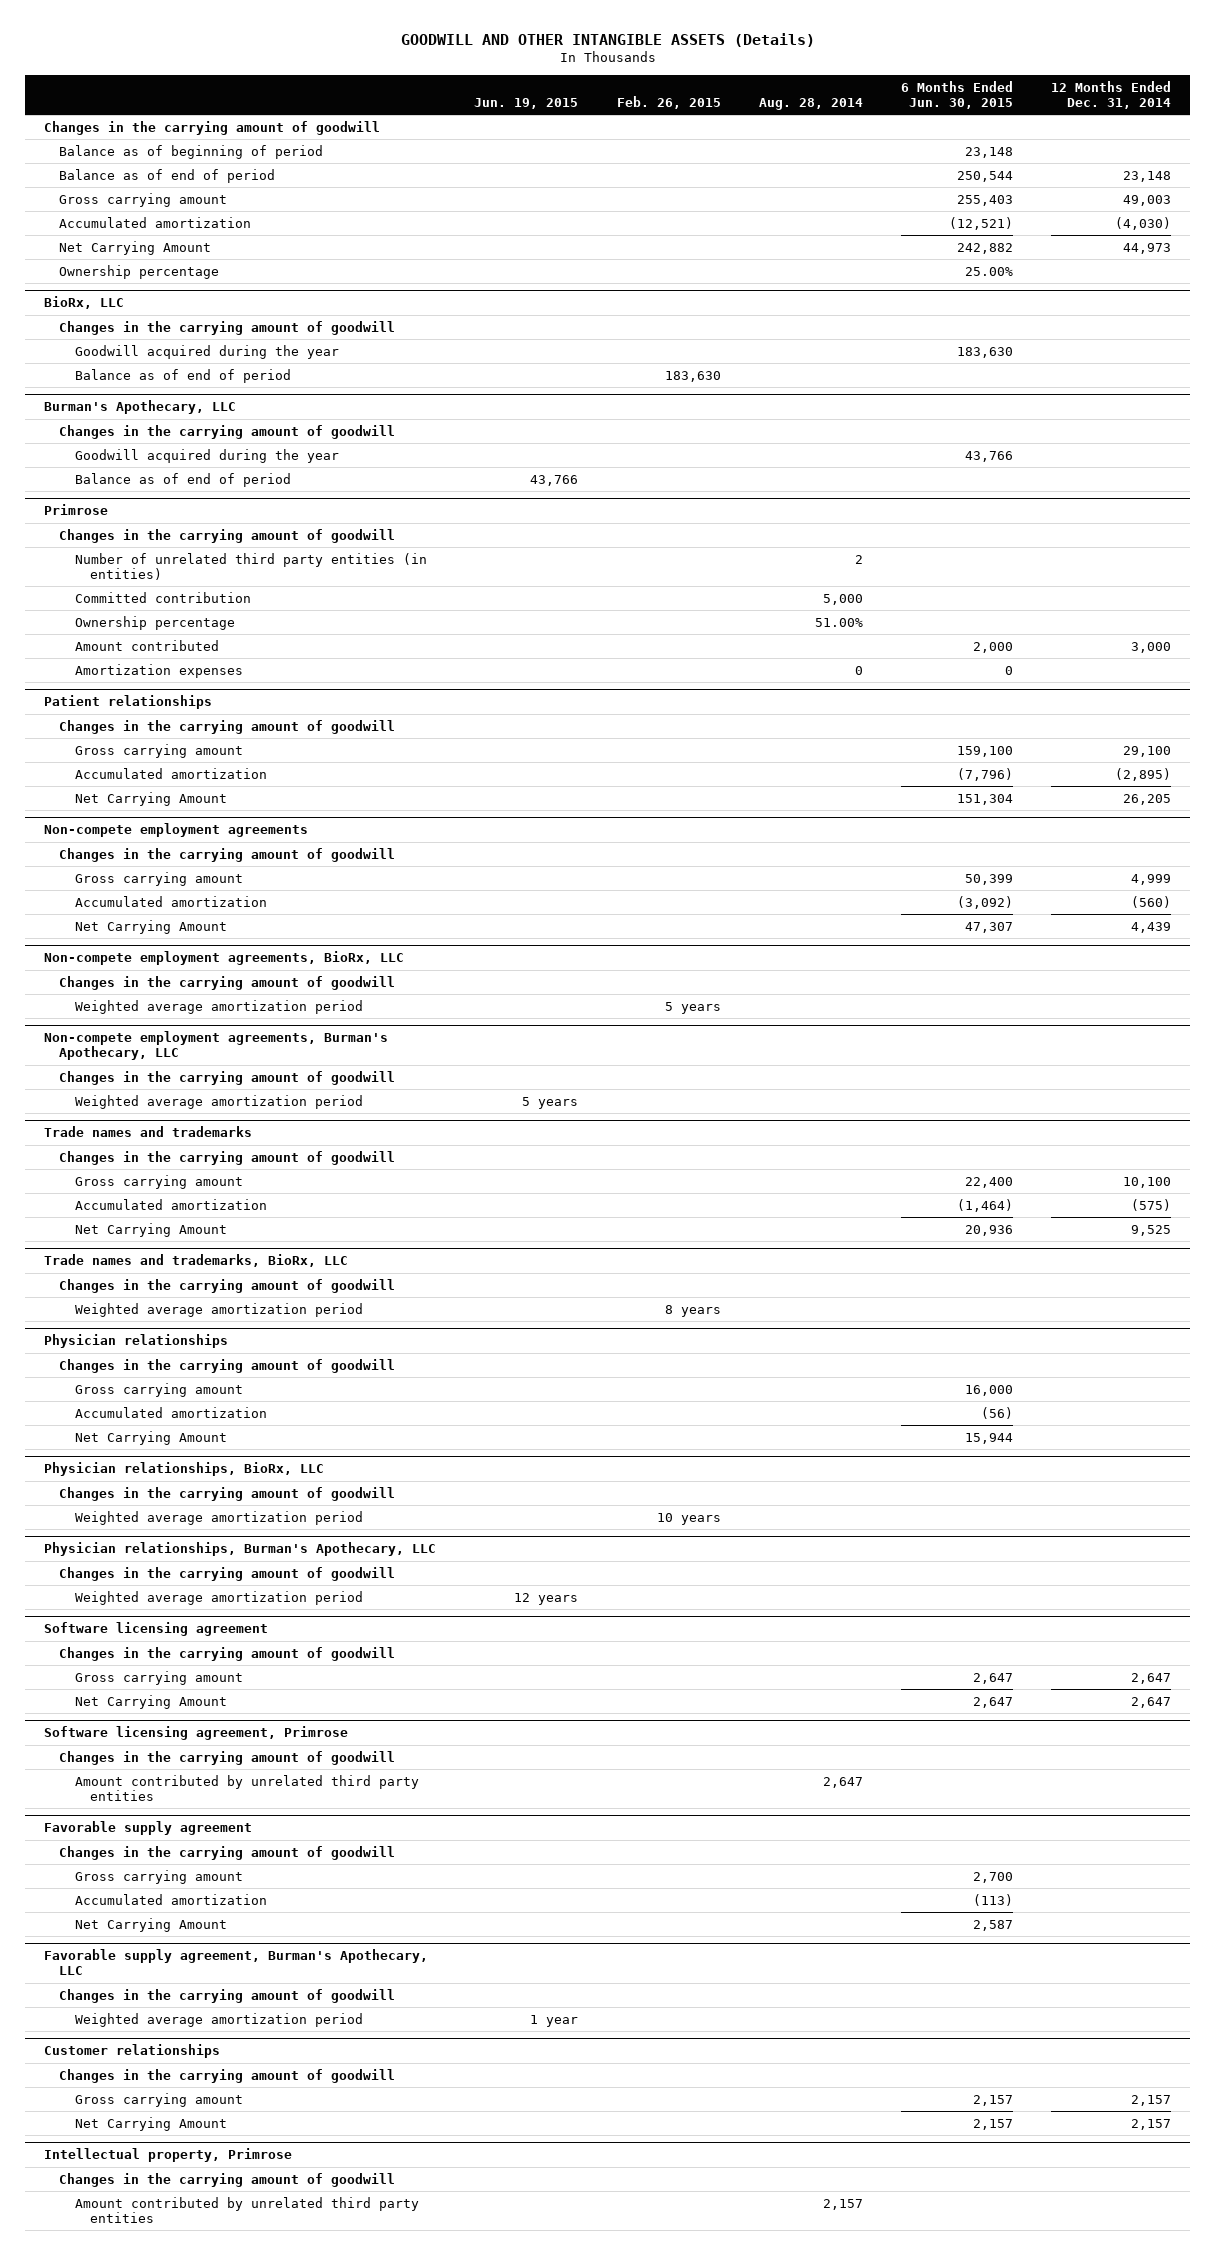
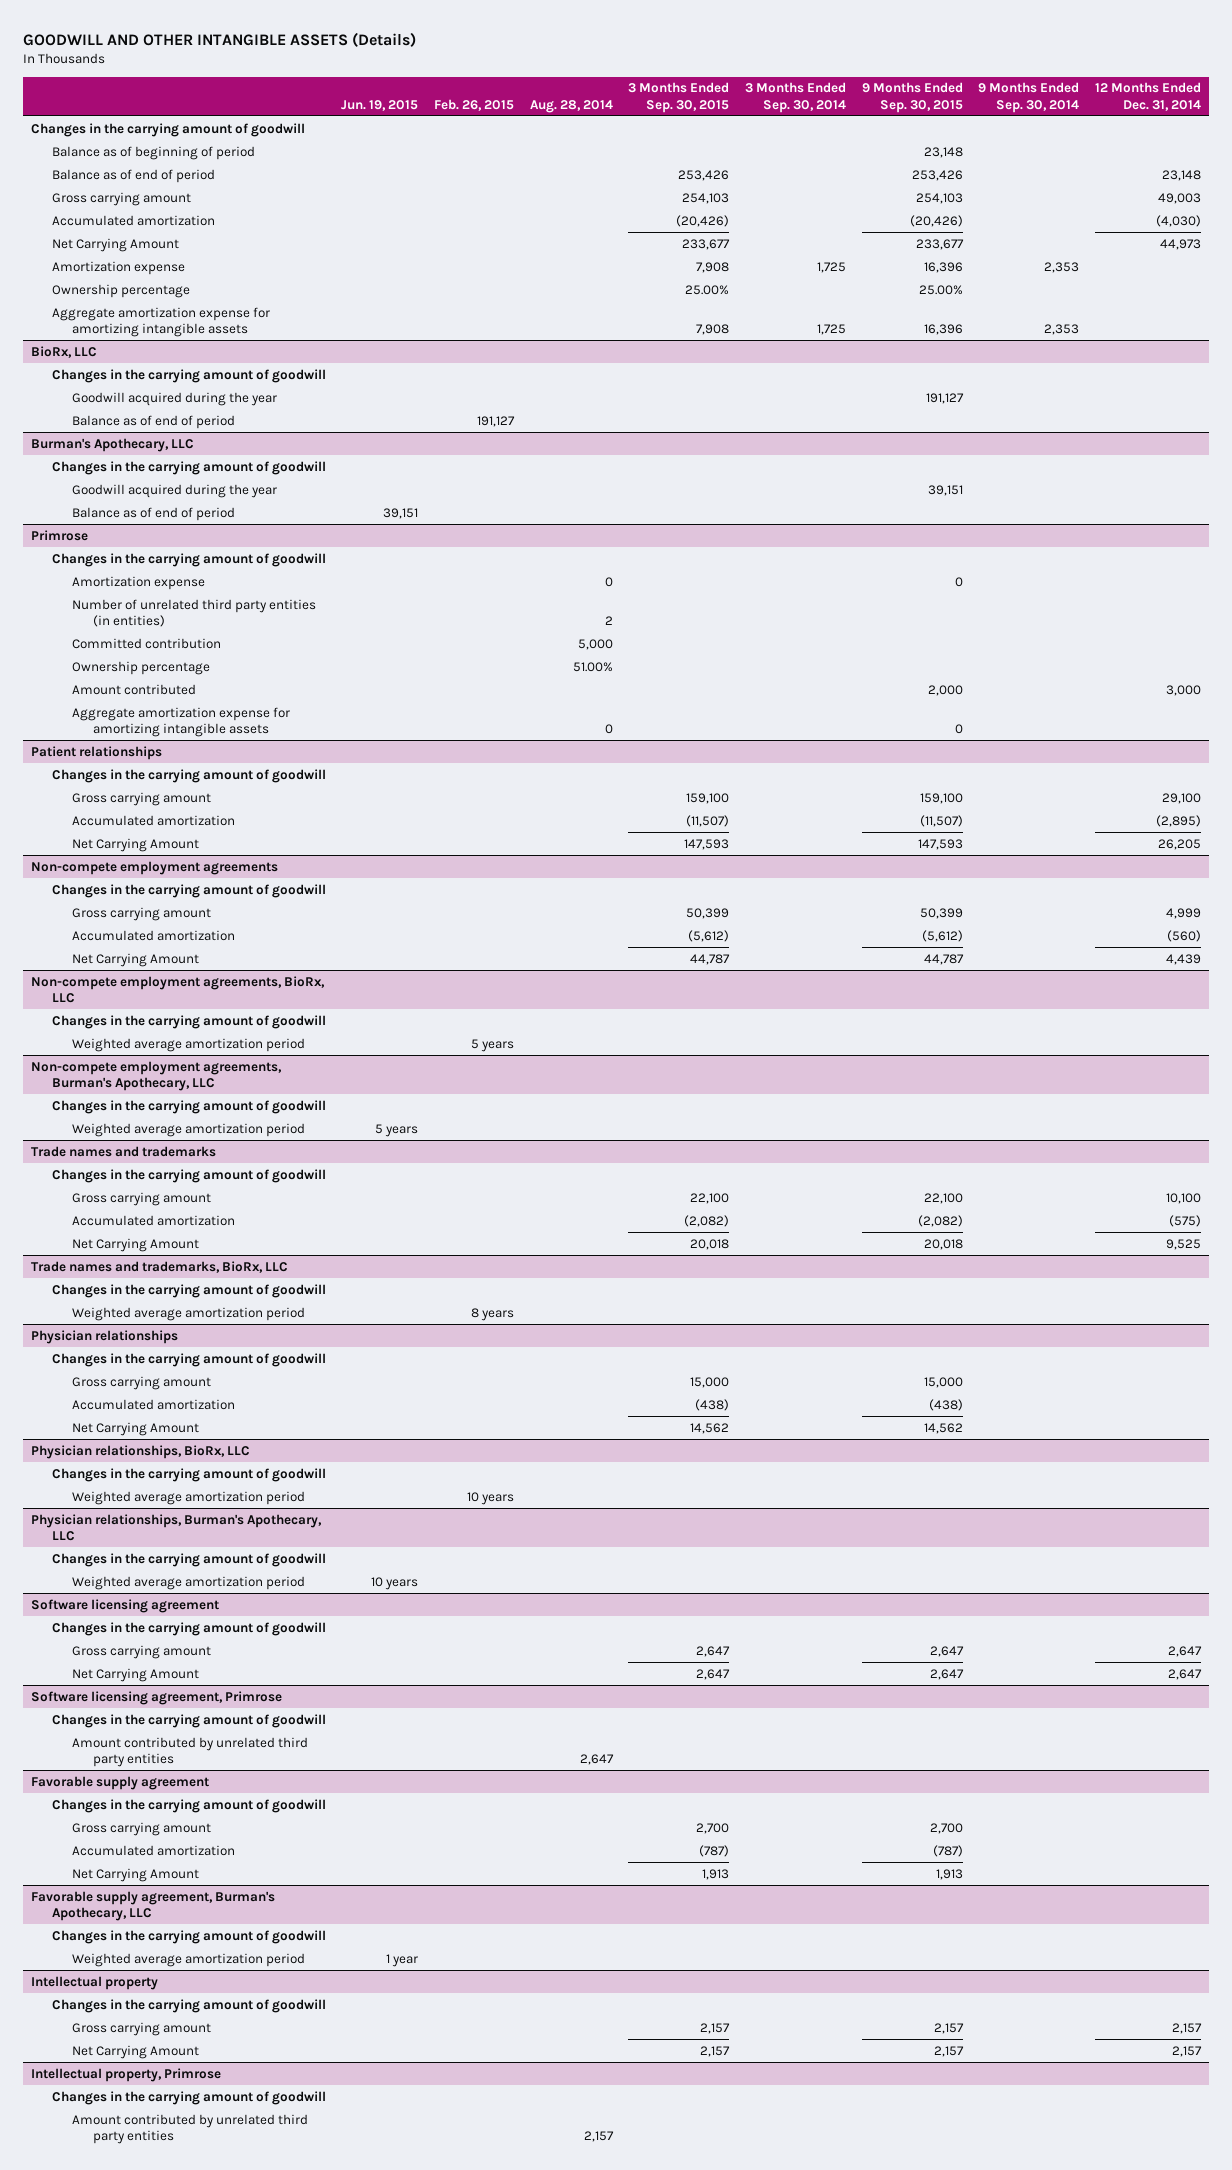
- | Jun. 19, 2015 | Feb. 26, 2015 | Aug. 28, 2014 | 6 Months Ended Jun. 30, 2015 | 12 Months Ended Dec. 31, 2014
+ | Jun. 19, 2015 | Feb. 26, 2015 | Aug. 28, 2014 | 3 Months Ended Sep. 30, 2015 | 3 Months Ended Sep. 30, 2014 | 9 Months Ended Sep. 30, 2015 | 9 Months Ended Sep. 30, 2014 | 12 Months Ended Dec. 31, 2014
+ Amortization expense | | | | 7,908 | 1,725 | 16,396 | 2,353 |
+ Aggregate amortization expense for amortizing intangible assets | | | | 7,908 | 1,725 | 16,396 | 2,353 |
@ BioRx, LLC
- Balance as of end of period | | 183,630 | | |
+ Balance as of end of period | | 191,127 | | | | | |
@ Burman's Apothecary, LLC
- Balance as of end of period | 43,766 | | | |
+ Balance as of end of period | 39,151 | | | | | | |
@ Primrose
+ Amortization expense | | | 0 | | | 0 | |
- Amortization expenses | | | 0 | 0 |
+ Aggregate amortization expense for amortizing intangible assets | | | 0 | | | 0 | |
@ Physician relationships, Burman's Apothecary, LLC
- Weighted average amortization period | 12 years | | | |
+ Weighted average amortization period | 10 years | | | | | | |
- Customer relationships
+ Intellectual property

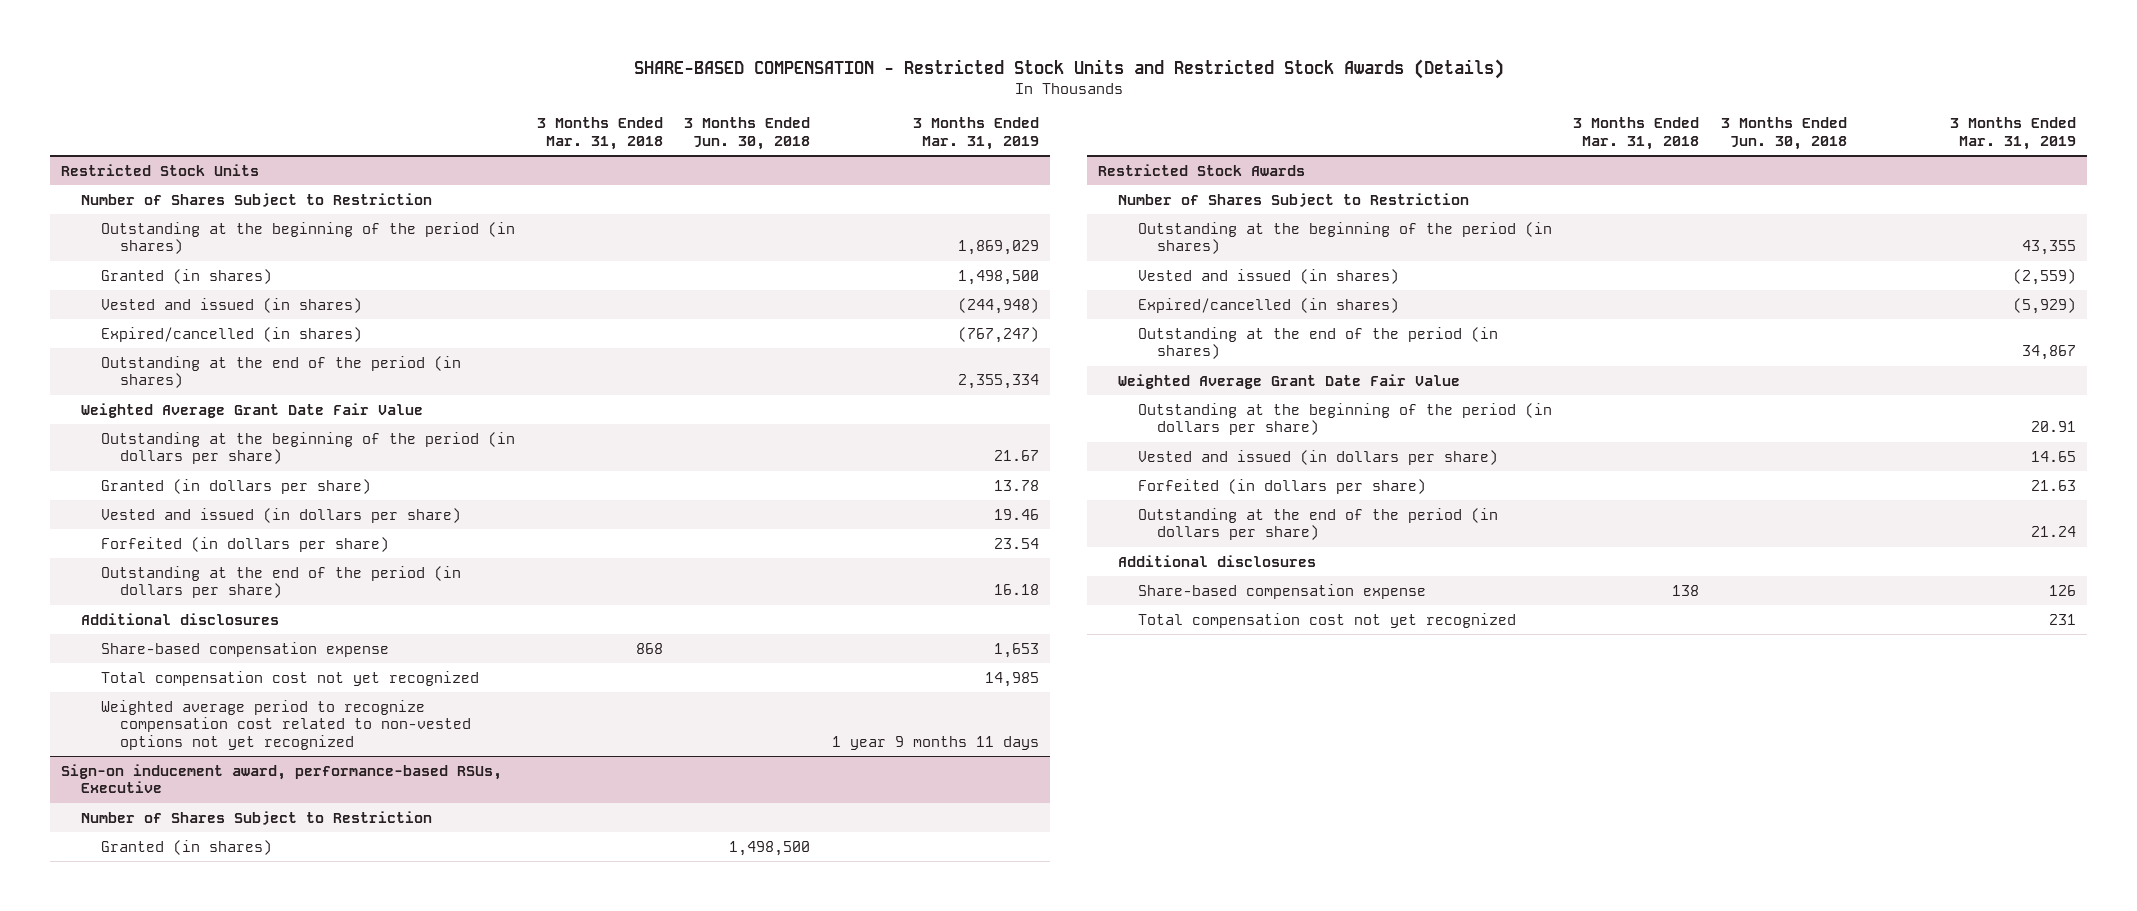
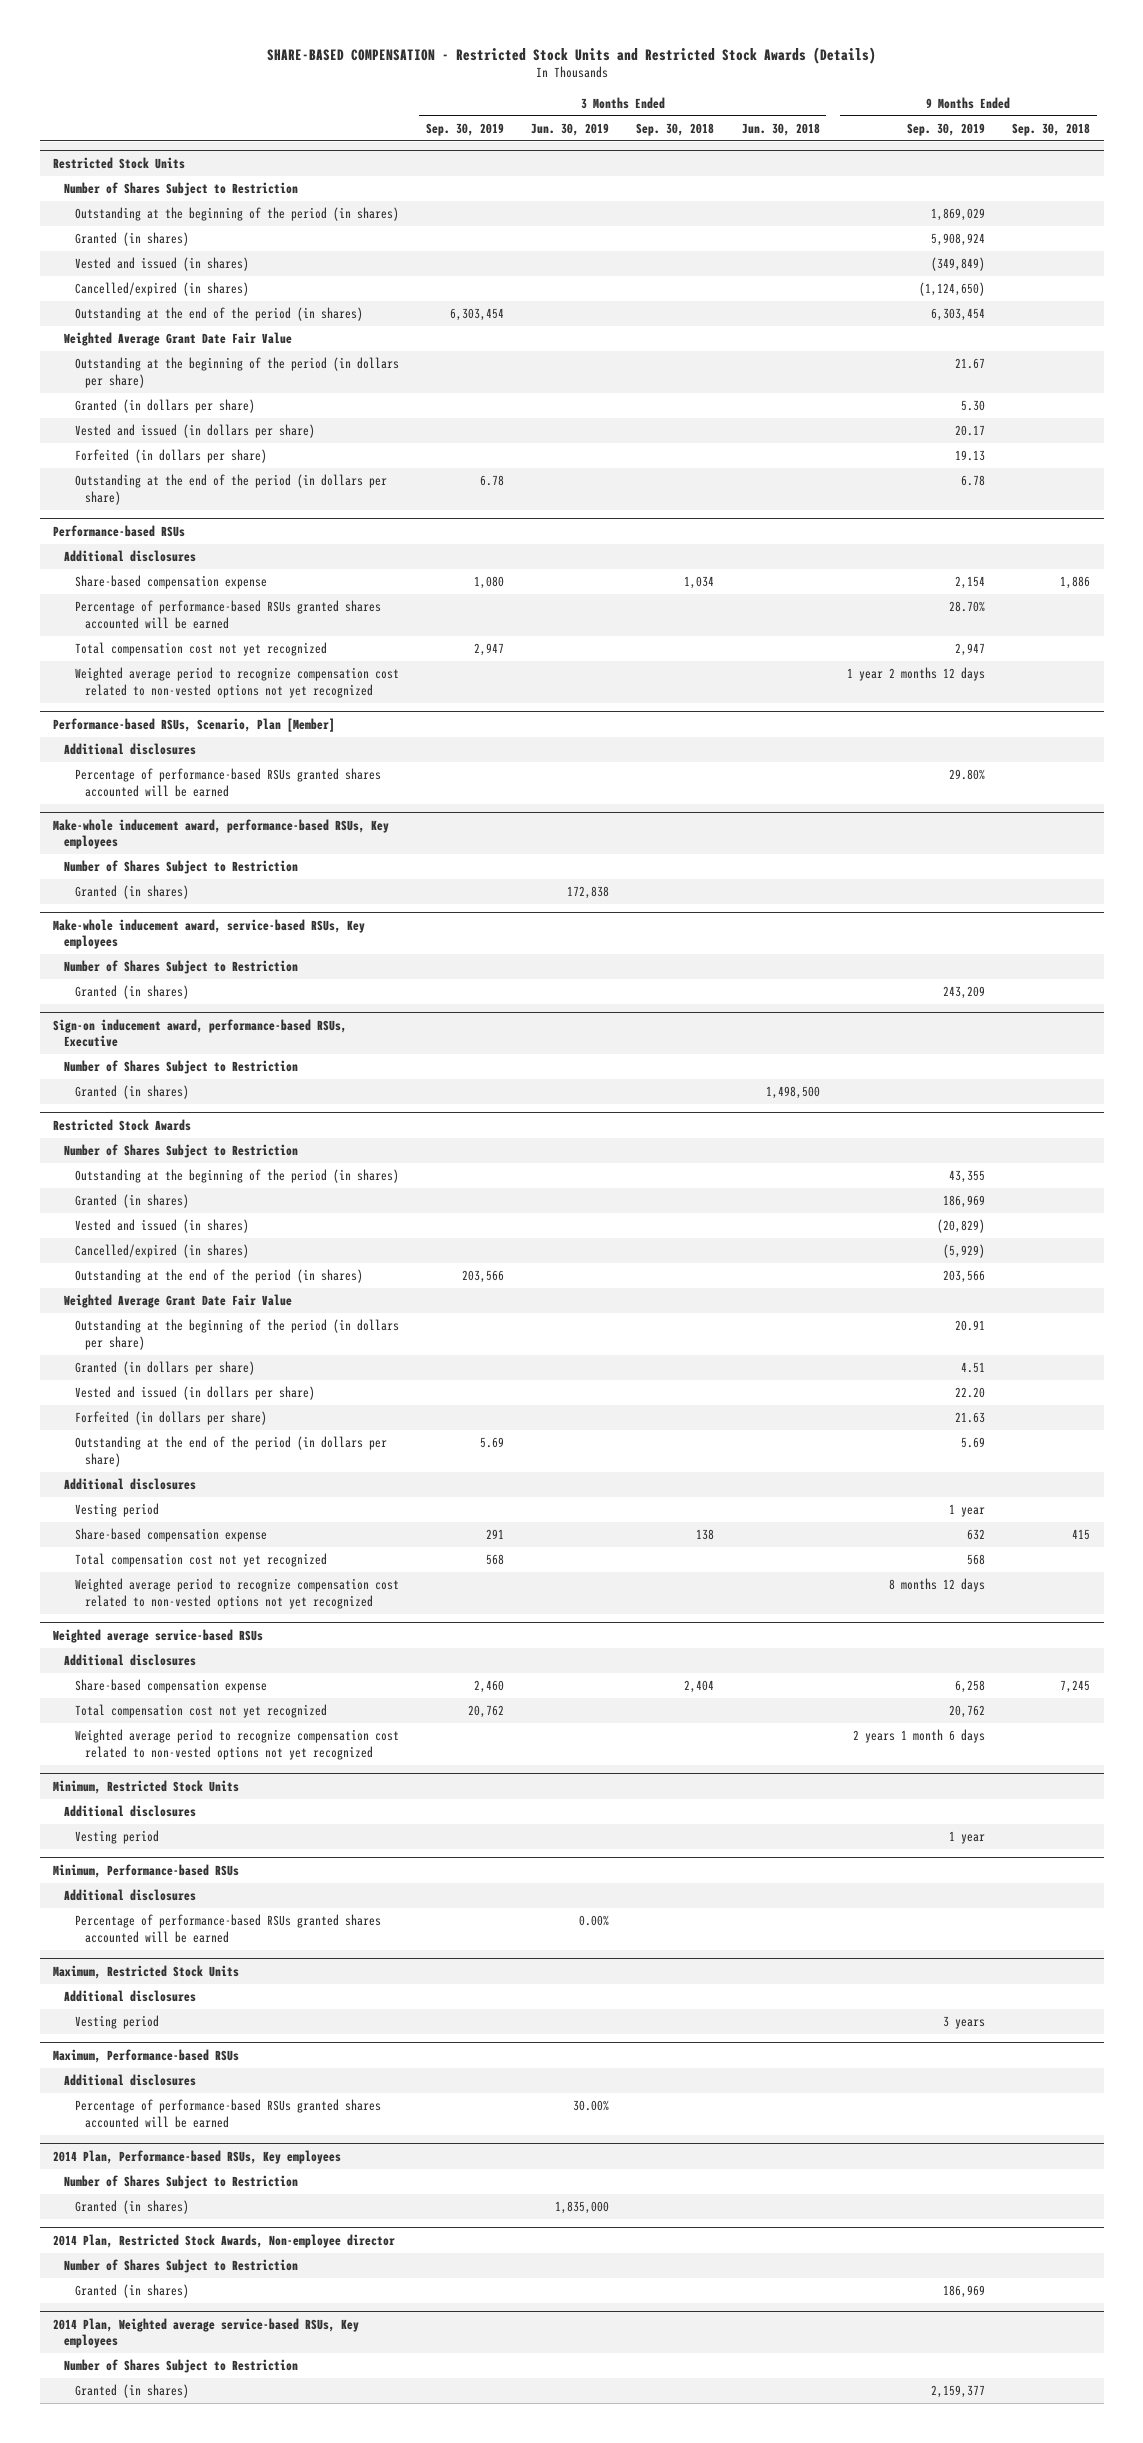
- | 3 Months Ended Mar. 31, 2018 | 3 Months Ended Jun. 30, 2018 | 3 Months Ended Mar. 31, 2019
+ | 3 Months Ended Sep. 30, 2019 | 3 Months Ended Jun. 30, 2019 | 3 Months Ended Sep. 30, 2018 | 3 Months Ended Jun. 30, 2018 | 9 Months Ended Sep. 30, 2019 | 9 Months Ended Sep. 30, 2018
@ Restricted Stock Units
- Expired/cancelled (in shares) | | | (767,247)
+ Cancelled/expired (in shares) | | | | | (1,124,650) |
- Additional disclosures
- Share-based compensation expense | 868 | | 1,653
- Total compensation cost not yet recognized | | | 14,985
- Weighted average period to recognize compensation cost related to non-vested options not yet recognized | | | 1 year 9 months 11 days
+ Performance-based RSUs
+ Additional disclosures
+ Share-based compensation expense | 1,080 | | 1,034 | | 2,154 | 1,886
+ Percentage of performance-based RSUs granted shares accounted will be earned | | | | | 28.70% |
+ Total compensation cost not yet recognized | 2,947 | | | | 2,947 |
+ Weighted average period to recognize compensation cost related to non-vested options not yet recognized | | | | | 1 year 2 months 12 days |
+ Performance-based RSUs, Scenario, Plan [Member]
+ Additional disclosures
+ Percentage of performance-based RSUs granted shares accounted will be earned | | | | | 29.80% |
+ Make-whole inducement award, performance-based RSUs, Key employees
+ Number of Shares Subject to Restriction
+ Granted (in shares) | | 172,838 | | | |
+ Make-whole inducement award, service-based RSUs, Key employees
+ Number of Shares Subject to Restriction
+ Granted (in shares) | | | | | 243,209 |
@ Restricted Stock Awards
+ Granted (in shares) | | | | | 186,969 |
- Expired/cancelled (in shares) | | | (5,929)
+ Cancelled/expired (in shares) | | | | | (5,929) |
+ Granted (in dollars per share) | | | | | 4.51 |
+ Vesting period | | | | | 1 year |
+ Weighted average period to recognize compensation cost related to non-vested options not yet recognized | | | | | 8 months 12 days |
+ Weighted average service-based RSUs
+ Additional disclosures
+ Share-based compensation expense | 2,460 | | 2,404 | | 6,258 | 7,245
+ Total compensation cost not yet recognized | 20,762 | | | | 20,762 |
+ Weighted average period to recognize compensation cost related to non-vested options not yet recognized | | | | | 2 years 1 month 6 days |
+ Minimum, Restricted Stock Units
+ Additional disclosures
+ Vesting period | | | | | 1 year |
+ Minimum, Performance-based RSUs
+ Additional disclosures
+ Percentage of performance-based RSUs granted shares accounted will be earned | | 0.00% | | | |
+ Maximum, Restricted Stock Units
+ Additional disclosures
+ Vesting period | | | | | 3 years |
+ Maximum, Performance-based RSUs
+ Additional disclosures
+ Percentage of performance-based RSUs granted shares accounted will be earned | | 30.00% | | | |
+ 2014 Plan, Performance-based RSUs, Key employees
+ Number of Shares Subject to Restriction
+ Granted (in shares) | | 1,835,000 | | | |
+ 2014 Plan, Restricted Stock Awards, Non-employee director
+ Number of Shares Subject to Restriction
+ Granted (in shares) | | | | | 186,969 |
+ 2014 Plan, Weighted average service-based RSUs, Key employees
+ Number of Shares Subject to Restriction
+ Granted (in shares) | | | | | 2,159,377 |

